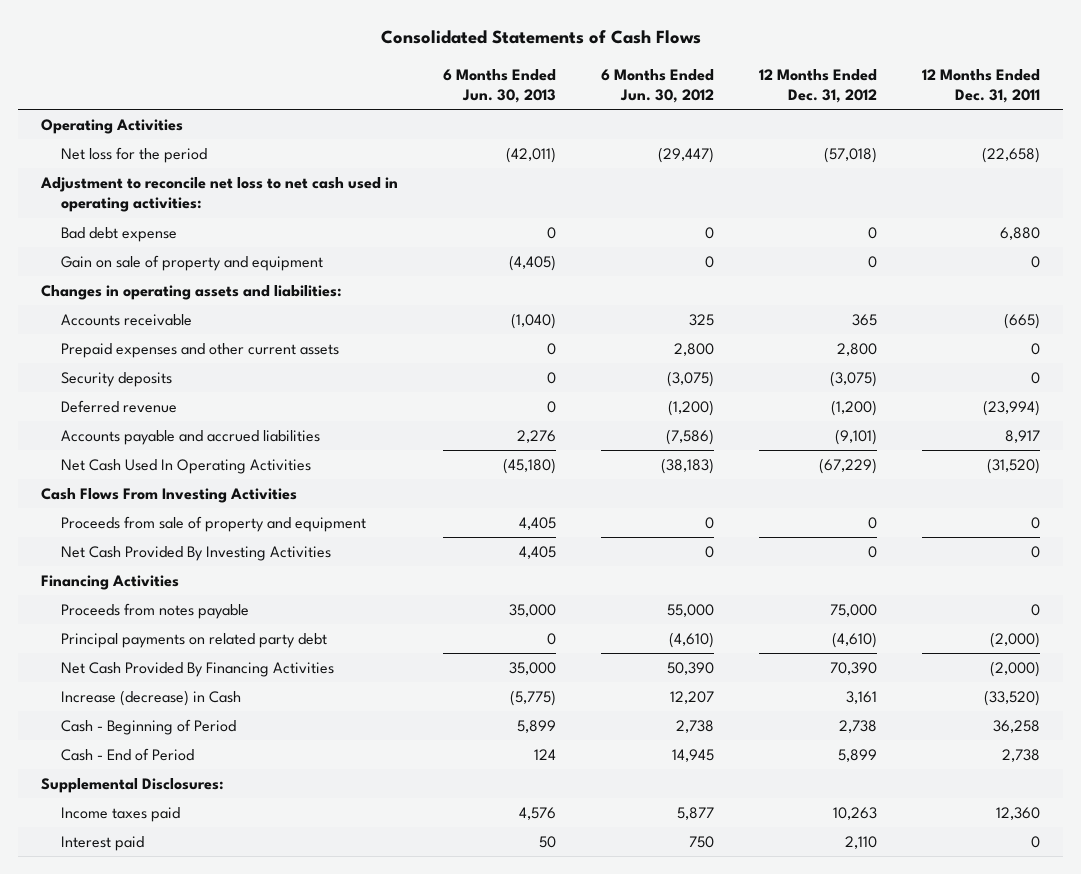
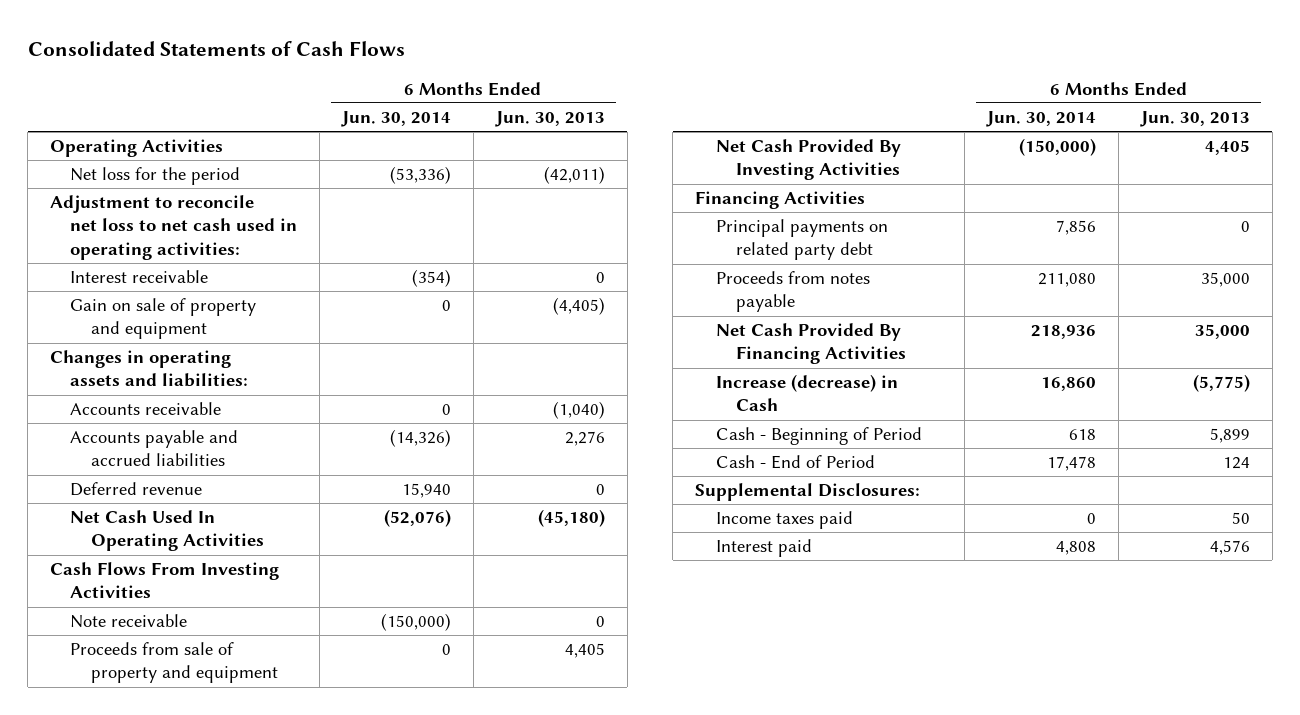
- | 6 Months Ended Jun. 30, 2013 | 6 Months Ended Jun. 30, 2012 | 12 Months Ended Dec. 31, 2012 | 12 Months Ended Dec. 31, 2011
+ | 6 Months Ended Jun. 30, 2014 | 6 Months Ended Jun. 30, 2013
- Bad debt expense | 0 | 0 | 0 | 6,880
+ Interest receivable | (354) | 0
- Prepaid expenses and other current assets | 0 | 2,800 | 2,800 | 0
- Security deposits | 0 | (3,075) | (3,075) | 0
moved down: Deferred revenue | 15,940 | 0
+ Note receivable | (150,000) | 0
moved down: Proceeds from notes payable | 211,080 | 35,000
- Income taxes paid | 4,576 | 5,877 | 10,263 | 12,360
- Interest paid | 50 | 750 | 2,110 | 0
+ Income taxes paid | 0 | 50
+ Interest paid | 4,808 | 4,576

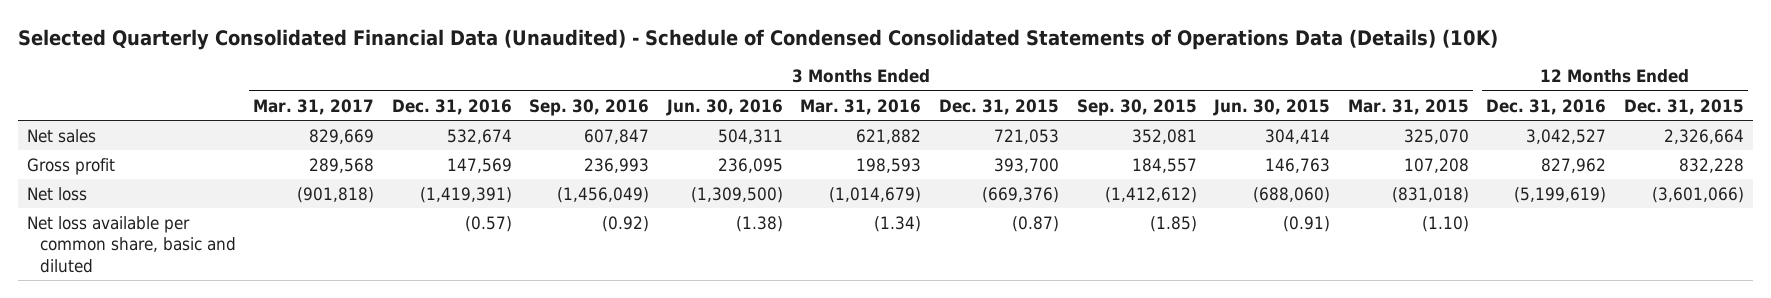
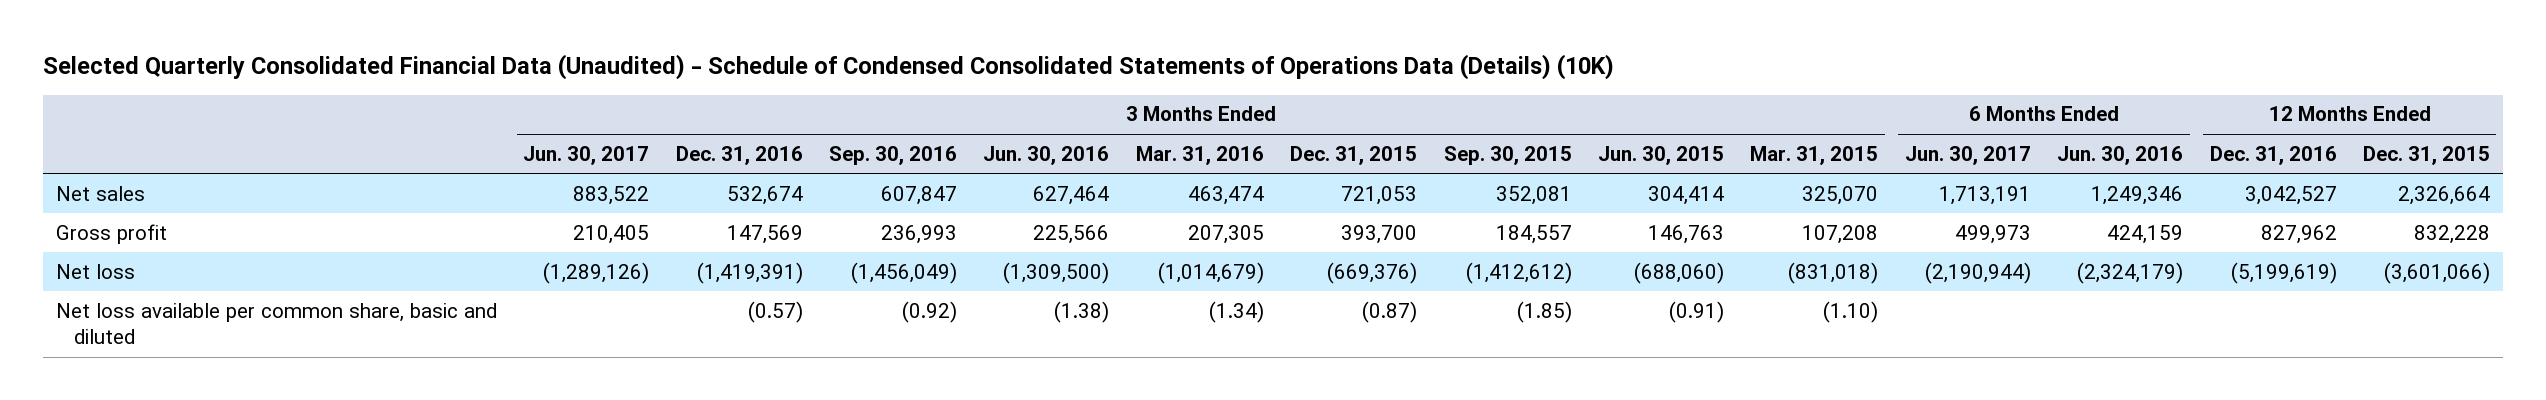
- | 3 Months Ended Mar. 31, 2017 | 3 Months Ended Dec. 31, 2016 | 3 Months Ended Sep. 30, 2016 | 3 Months Ended Jun. 30, 2016 | 3 Months Ended Mar. 31, 2016 | 3 Months Ended Dec. 31, 2015 | 3 Months Ended Sep. 30, 2015 | 3 Months Ended Jun. 30, 2015 | 3 Months Ended Mar. 31, 2015 | 12 Months Ended Dec. 31, 2016 | 12 Months Ended Dec. 31, 2015
+ | 3 Months Ended Jun. 30, 2017 | 3 Months Ended Dec. 31, 2016 | 3 Months Ended Sep. 30, 2016 | 3 Months Ended Jun. 30, 2016 | 3 Months Ended Mar. 31, 2016 | 3 Months Ended Dec. 31, 2015 | 3 Months Ended Sep. 30, 2015 | 3 Months Ended Jun. 30, 2015 | 3 Months Ended Mar. 31, 2015 | 6 Months Ended Jun. 30, 2017 | 6 Months Ended Jun. 30, 2016 | 12 Months Ended Dec. 31, 2016 | 12 Months Ended Dec. 31, 2015
- Net sales | 829,669 | 532,674 | 607,847 | 504,311 | 621,882 | 721,053 | 352,081 | 304,414 | 325,070 | 3,042,527 | 2,326,664
- Gross profit | 289,568 | 147,569 | 236,993 | 236,095 | 198,593 | 393,700 | 184,557 | 146,763 | 107,208 | 827,962 | 832,228
+ Net sales | 883,522 | 532,674 | 607,847 | 627,464 | 463,474 | 721,053 | 352,081 | 304,414 | 325,070 | 1,713,191 | 1,249,346 | 3,042,527 | 2,326,664
+ Gross profit | 210,405 | 147,569 | 236,993 | 225,566 | 207,305 | 393,700 | 184,557 | 146,763 | 107,208 | 499,973 | 424,159 | 827,962 | 832,228

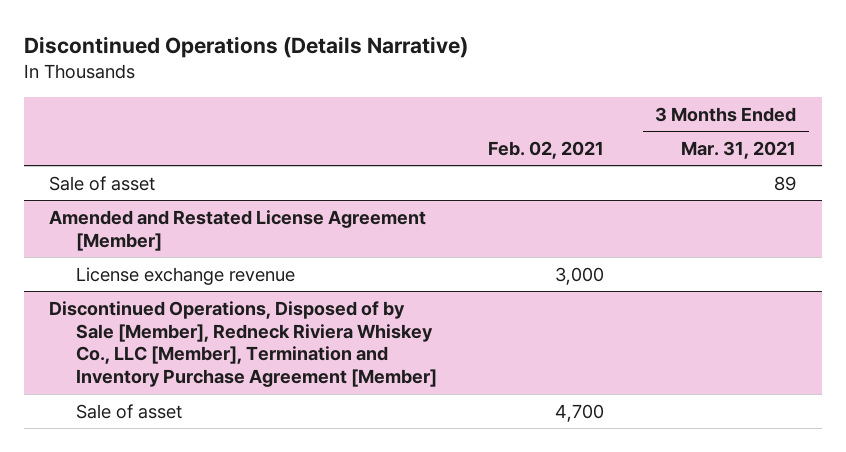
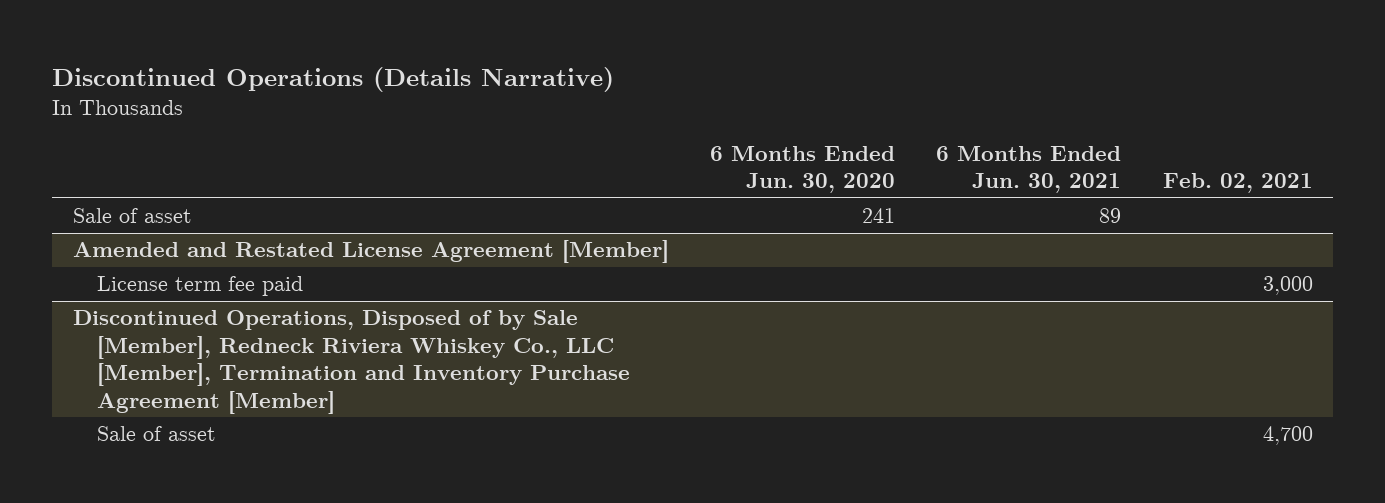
- | Feb. 02, 2021 | 3 Months Ended Mar. 31, 2021
+ | 6 Months Ended Jun. 30, 2020 | 6 Months Ended Jun. 30, 2021 | Feb. 02, 2021
@ Amended and Restated License Agreement [Member]
- License exchange revenue | 3,000 |
+ License term fee paid | | | 3,000

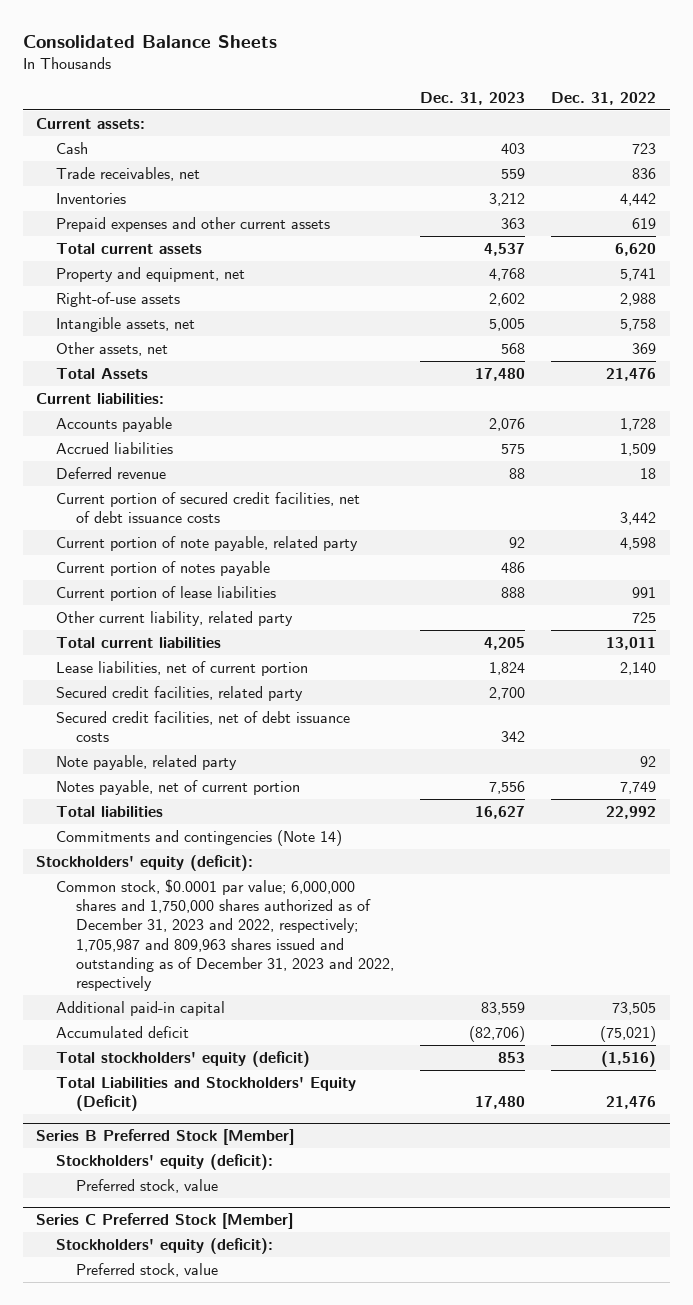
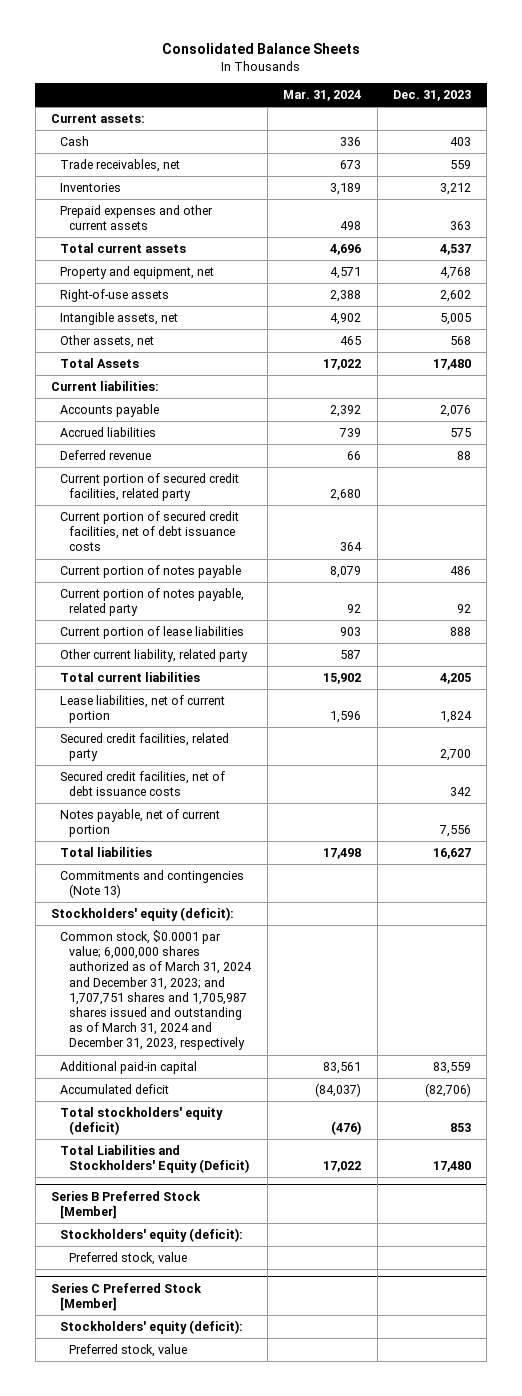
- | Dec. 31, 2023 | Dec. 31, 2022
+ | Mar. 31, 2024 | Dec. 31, 2023
+ Current portion of secured credit facilities, related party | 2,680 |
- Current portion of note payable, related party | 92 | 4,598
+ Current portion of notes payable, related party | 92 | 92
- Note payable, related party | | 92
- Commitments and contingencies (Note 14)
+ Commitments and contingencies (Note 13)
- Common stock, $0.0001 par value; 6,000,000 shares and 1,750,000 shares authorized as of December 31, 2023 and 2022, respectively; 1,705,987 and 809,963 shares issued and outstanding as of December 31, 2023 and 2022, respectively
+ Common stock, $0.0001 par value; 6,000,000 shares authorized as of March 31, 2024 and December 31, 2023; and 1,707,751 shares and 1,705,987 shares issued and outstanding as of March 31, 2024 and December 31, 2023, respectively

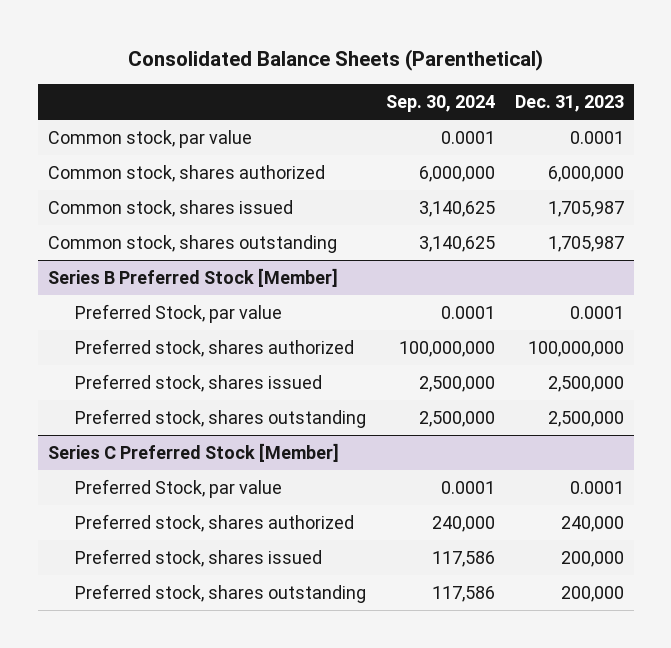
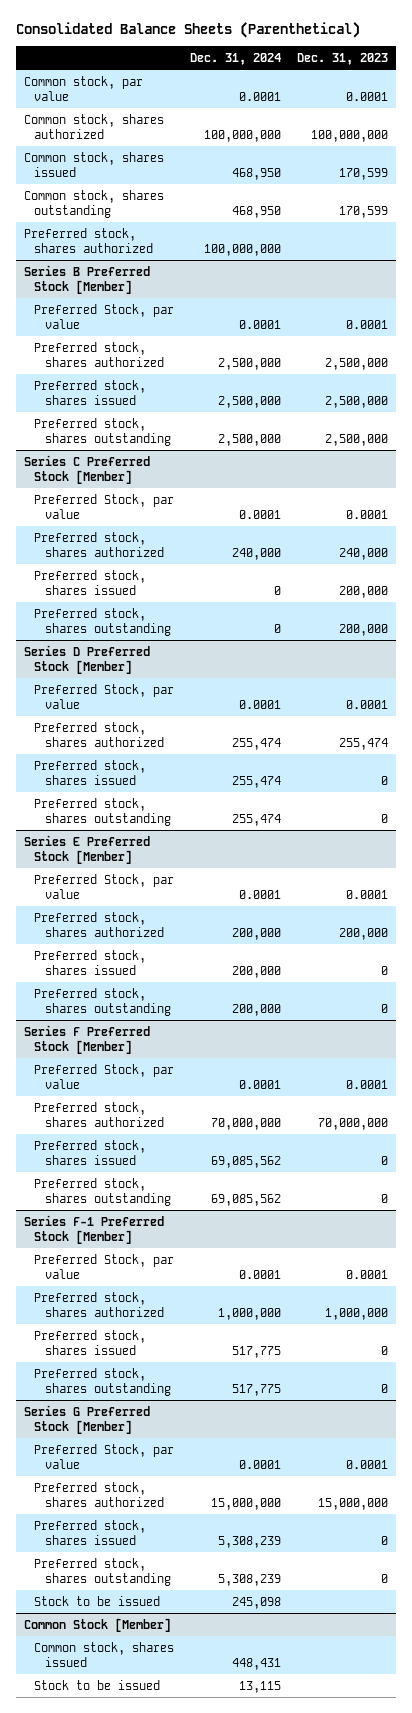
- | Sep. 30, 2024 | Dec. 31, 2023
+ | Dec. 31, 2024 | Dec. 31, 2023
- Common stock, shares authorized | 6,000,000 | 6,000,000
- Common stock, shares issued | 3,140,625 | 1,705,987
- Common stock, shares outstanding | 3,140,625 | 1,705,987
+ Common stock, shares authorized | 100,000,000 | 100,000,000
+ Common stock, shares issued | 468,950 | 170,599
+ Common stock, shares outstanding | 468,950 | 170,599
+ Preferred stock, shares authorized | 100,000,000 |
@ Series B Preferred Stock [Member]
- Preferred stock, shares authorized | 100,000,000 | 100,000,000
+ Preferred stock, shares authorized | 2,500,000 | 2,500,000
+ Series D Preferred Stock [Member]
+ Preferred Stock, par value | 0.0001 | 0.0001
+ Preferred stock, shares authorized | 255,474 | 255,474
+ Preferred stock, shares issued | 255,474 | 0
+ Preferred stock, shares outstanding | 255,474 | 0
+ Series E Preferred Stock [Member]
+ Preferred Stock, par value | 0.0001 | 0.0001
+ Preferred stock, shares authorized | 200,000 | 200,000
+ Preferred stock, shares issued | 200,000 | 0
+ Preferred stock, shares outstanding | 200,000 | 0
+ Series F Preferred Stock [Member]
+ Preferred Stock, par value | 0.0001 | 0.0001
+ Preferred stock, shares authorized | 70,000,000 | 70,000,000
+ Preferred stock, shares issued | 69,085,562 | 0
+ Preferred stock, shares outstanding | 69,085,562 | 0
+ Series F-1 Preferred Stock [Member]
+ Preferred Stock, par value | 0.0001 | 0.0001
+ Preferred stock, shares authorized | 1,000,000 | 1,000,000
+ Preferred stock, shares issued | 517,775 | 0
+ Preferred stock, shares outstanding | 517,775 | 0
+ Series G Preferred Stock [Member]
+ Preferred Stock, par value | 0.0001 | 0.0001
+ Preferred stock, shares authorized | 15,000,000 | 15,000,000
+ Preferred stock, shares issued | 5,308,239 | 0
+ Preferred stock, shares outstanding | 5,308,239 | 0
+ Stock to be issued | 245,098 |
+ Common Stock [Member]
+ Common stock, shares issued | 448,431 |
+ Stock to be issued | 13,115 |

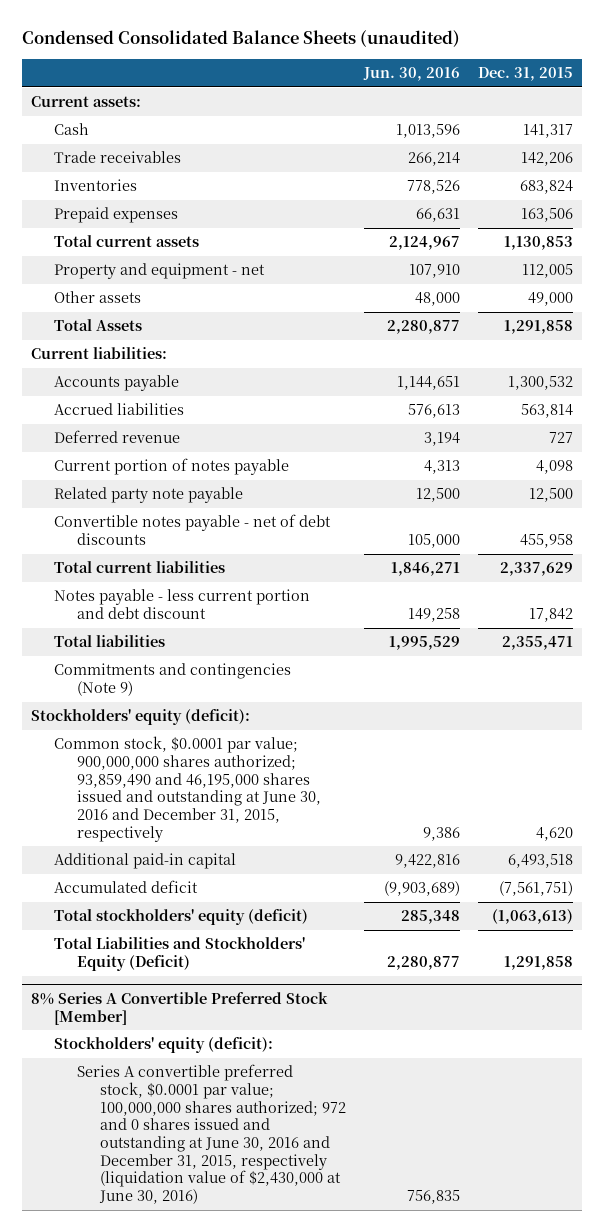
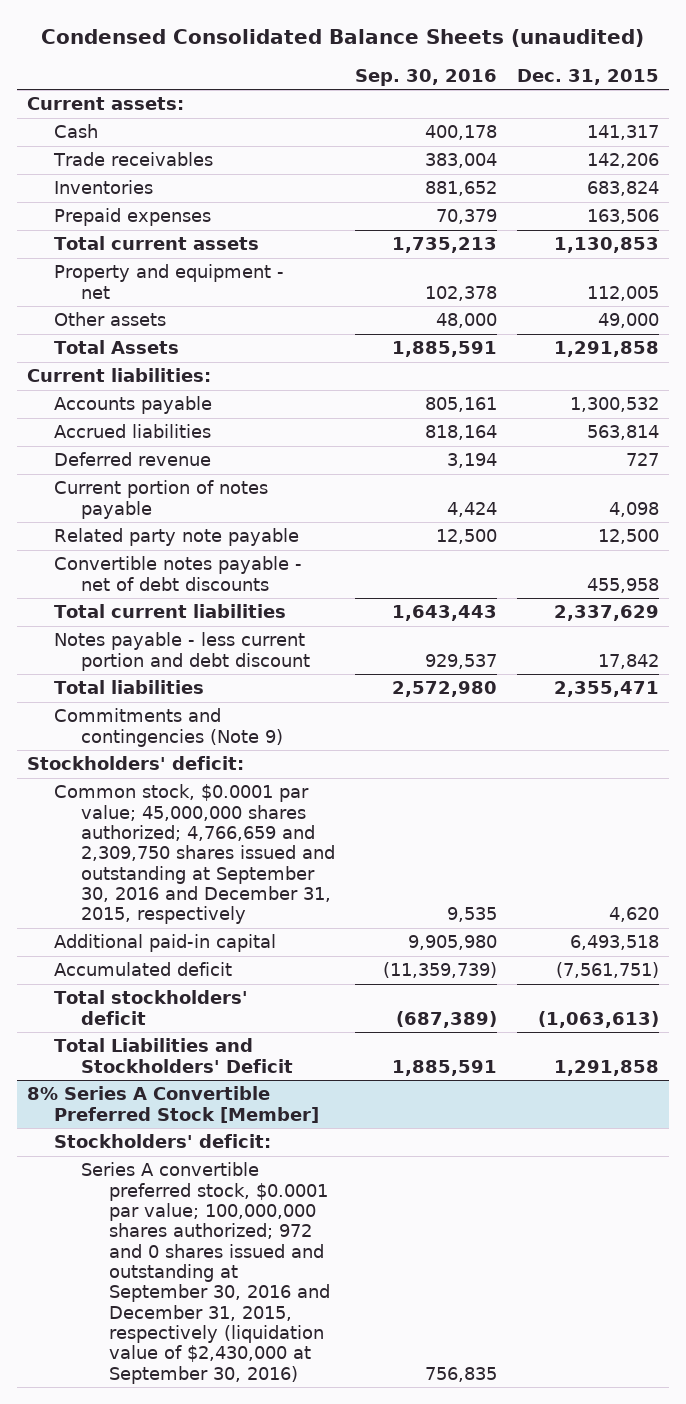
- | Jun. 30, 2016 | Dec. 31, 2015
+ | Sep. 30, 2016 | Dec. 31, 2015
- Stockholders' equity (deficit):
- Common stock, $0.0001 par value; 900,000,000 shares authorized; 93,859,490 and 46,195,000 shares issued and outstanding at June 30, 2016 and December 31, 2015, respectively | 9,386 | 4,620
+ Stockholders' deficit:
+ Common stock, $0.0001 par value; 45,000,000 shares authorized; 4,766,659 and 2,309,750 shares issued and outstanding at September 30, 2016 and December 31, 2015, respectively | 9,535 | 4,620
- Total stockholders' equity (deficit) | 285,348 | (1,063,613)
- Total Liabilities and Stockholders' Equity (Deficit) | 2,280,877 | 1,291,858
+ Total stockholders' deficit | (687,389) | (1,063,613)
+ Total Liabilities and Stockholders' Deficit | 1,885,591 | 1,291,858
@ 8% Series A Convertible Preferred Stock [Member]
- Stockholders' equity (deficit):
- Series A convertible preferred stock, $0.0001 par value; 100,000,000 shares authorized; 972 and 0 shares issued and outstanding at June 30, 2016 and December 31, 2015, respectively (liquidation value of $2,430,000 at June 30, 2016) | 756,835 |
+ Stockholders' deficit:
+ Series A convertible preferred stock, $0.0001 par value; 100,000,000 shares authorized; 972 and 0 shares issued and outstanding at September 30, 2016 and December 31, 2015, respectively (liquidation value of $2,430,000 at September 30, 2016) | 756,835 |

